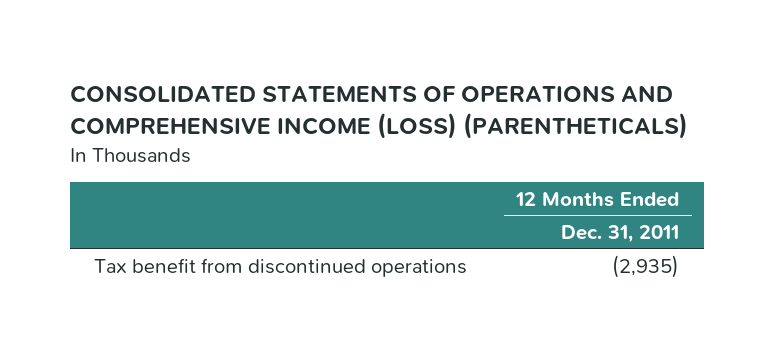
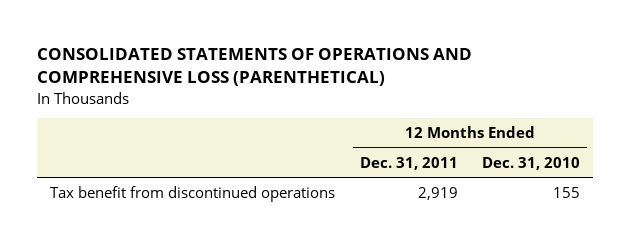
- CONSOLIDATED STATEMENTS OF OPERATIONS AND COMPREHENSIVE INCOME (LOSS) (PARENTHETICALS)
+ CONSOLIDATED STATEMENTS OF OPERATIONS AND COMPREHENSIVE LOSS (PARENTHETICAL)
- | 12 Months Ended Dec. 31, 2011
+ | 12 Months Ended Dec. 31, 2011 | 12 Months Ended Dec. 31, 2010
- Tax benefit from discontinued operations | (2,935)
+ Tax benefit from discontinued operations | 2,919 | 155

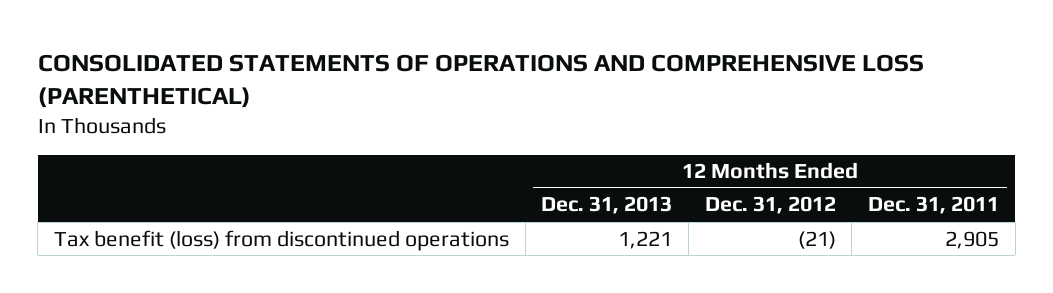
- | 12 Months Ended Dec. 31, 2011 | 12 Months Ended Dec. 31, 2010
+ | 12 Months Ended Dec. 31, 2013 | 12 Months Ended Dec. 31, 2012 | 12 Months Ended Dec. 31, 2011
- Tax benefit from discontinued operations | 2,919 | 155
+ Tax benefit (loss) from discontinued operations | 1,221 | (21) | 2,905

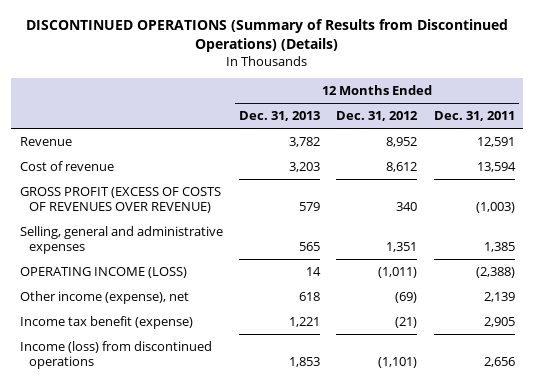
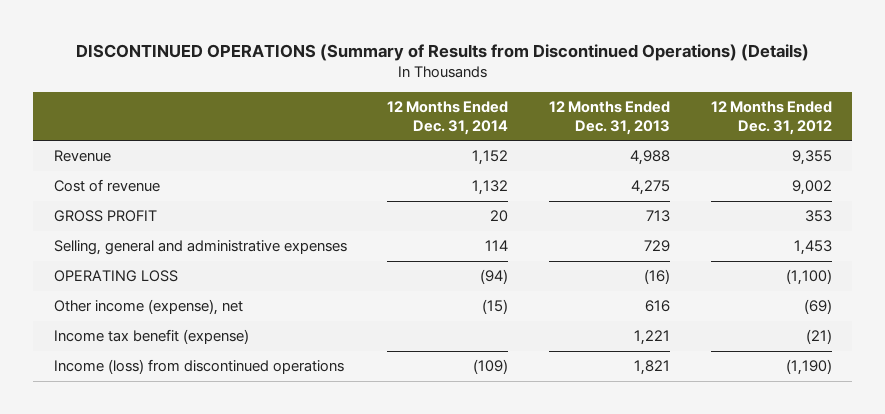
- | 12 Months Ended Dec. 31, 2013 | 12 Months Ended Dec. 31, 2012 | 12 Months Ended Dec. 31, 2011
+ | 12 Months Ended Dec. 31, 2014 | 12 Months Ended Dec. 31, 2013 | 12 Months Ended Dec. 31, 2012
- Revenue | 3,782 | 8,952 | 12,591
- Cost of revenue | 3,203 | 8,612 | 13,594
- GROSS PROFIT (EXCESS OF COSTS OF REVENUES OVER REVENUE) | 579 | 340 | (1,003)
- Selling, general and administrative expenses | 565 | 1,351 | 1,385
- OPERATING INCOME (LOSS) | 14 | (1,011) | (2,388)
- Other income (expense), net | 618 | (69) | 2,139
+ Revenue | 1,152 | 4,988 | 9,355
+ Cost of revenue | 1,132 | 4,275 | 9,002
+ GROSS PROFIT | 20 | 713 | 353
+ Selling, general and administrative expenses | 114 | 729 | 1,453
+ OPERATING LOSS | (94) | (16) | (1,100)
+ Other income (expense), net | (15) | 616 | (69)
- Income (loss) from discontinued operations | 1,853 | (1,101) | 2,656
+ Income (loss) from discontinued operations | (109) | 1,821 | (1,190)

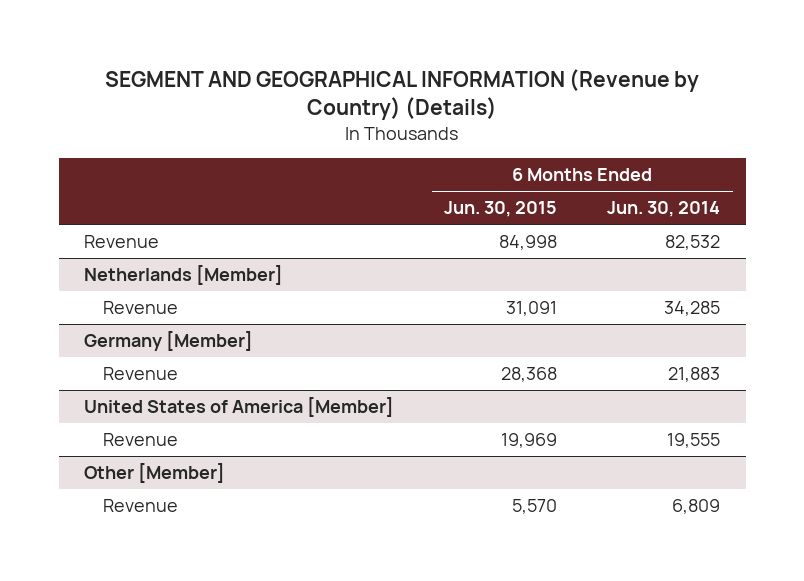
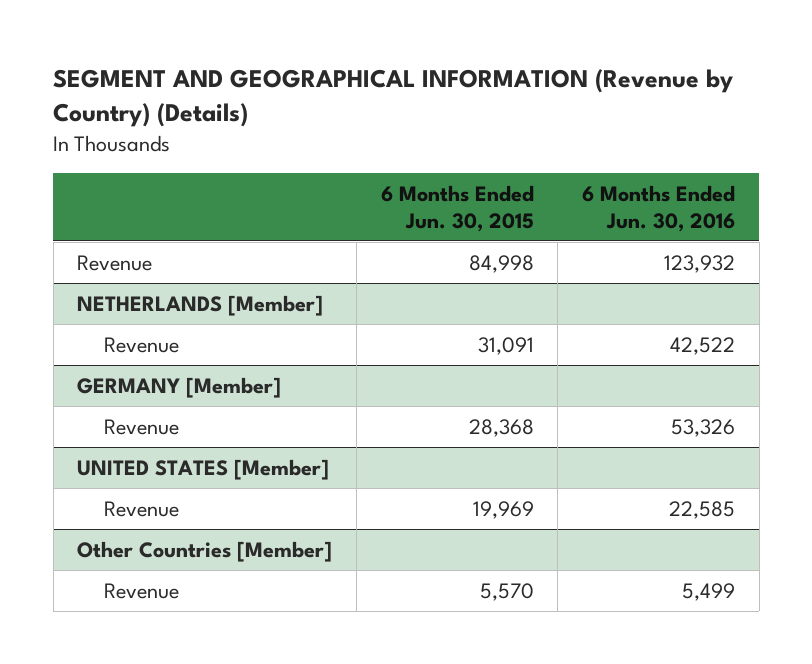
- | 6 Months Ended Jun. 30, 2015 | 6 Months Ended Jun. 30, 2014
+ | 6 Months Ended Jun. 30, 2015 | 6 Months Ended Jun. 30, 2016
- Netherlands [Member]
+ NETHERLANDS [Member]
- Germany [Member]
+ GERMANY [Member]
- United States of America [Member]
+ UNITED STATES [Member]
- Other [Member]
+ Other Countries [Member]

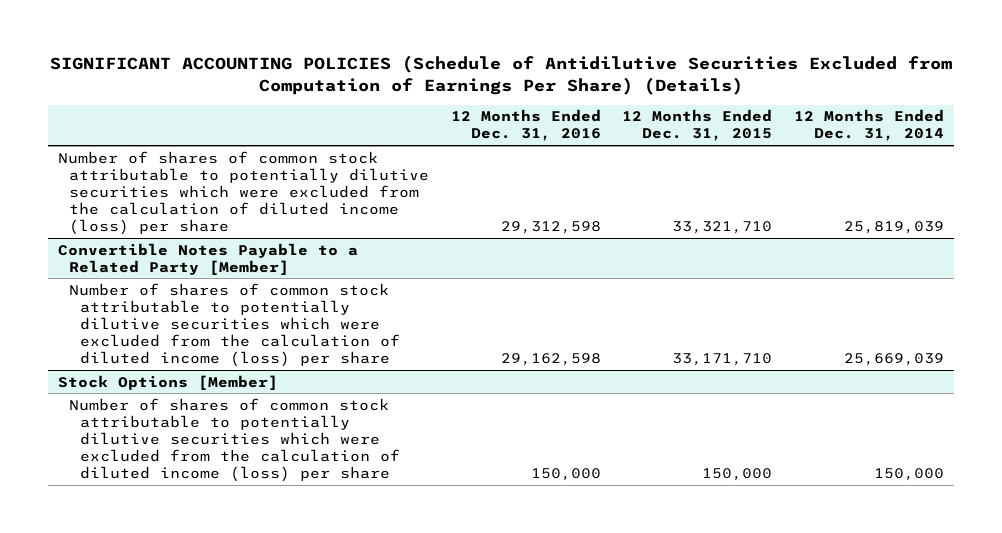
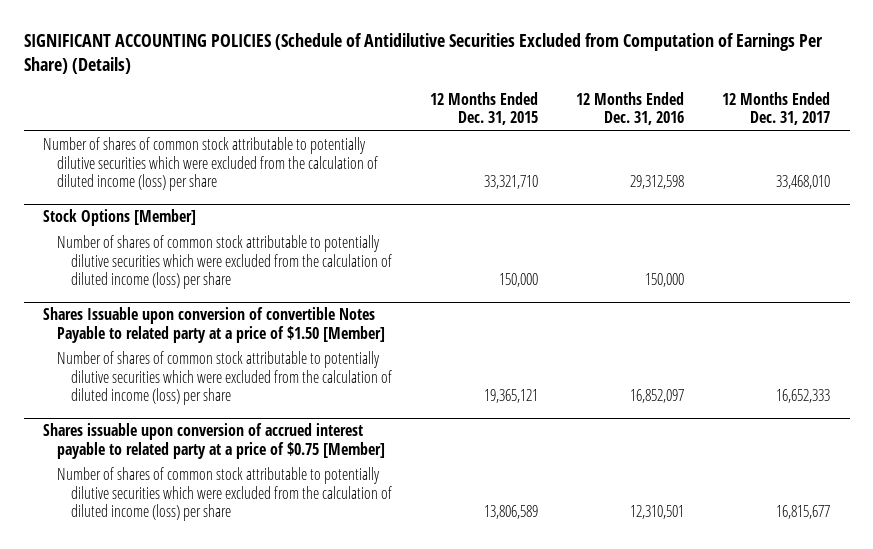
- | 12 Months Ended Dec. 31, 2016 | 12 Months Ended Dec. 31, 2015 | 12 Months Ended Dec. 31, 2014
+ | 12 Months Ended Dec. 31, 2015 | 12 Months Ended Dec. 31, 2016 | 12 Months Ended Dec. 31, 2017
- Convertible Notes Payable to a Related Party [Member]
- Number of shares of common stock attributable to potentially dilutive securities which were excluded from the calculation of diluted income (loss) per share | 29,162,598 | 33,171,710 | 25,669,039
+ Shares Issuable upon conversion of convertible Notes Payable to related party at a price of $1.50 [Member]
+ Number of shares of common stock attributable to potentially dilutive securities which were excluded from the calculation of diluted income (loss) per share | 19,365,121 | 16,852,097 | 16,652,333
+ Shares issuable upon conversion of accrued interest payable to related party at a price of $0.75 [Member]
+ Number of shares of common stock attributable to potentially dilutive securities which were excluded from the calculation of diluted income (loss) per share | 13,806,589 | 12,310,501 | 16,815,677

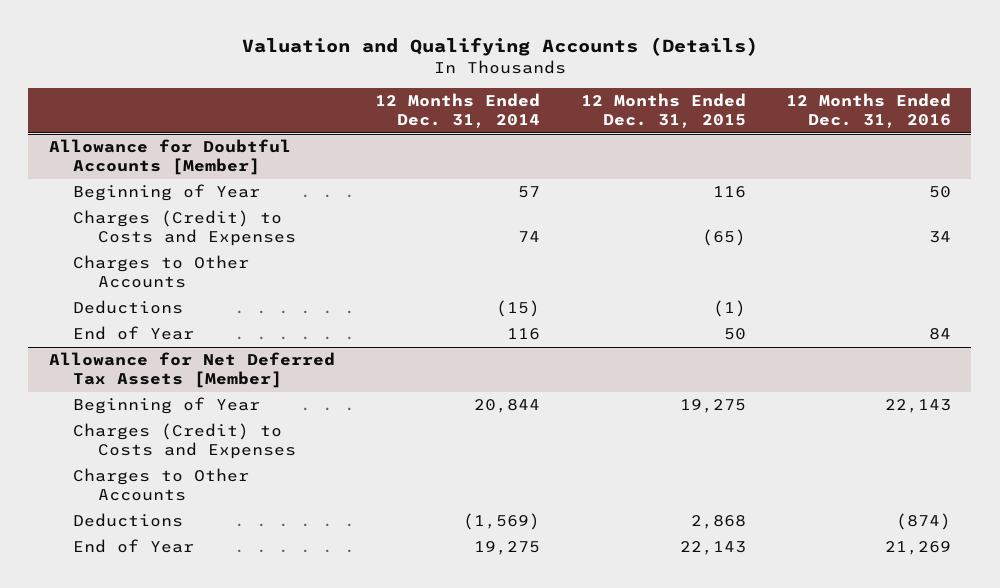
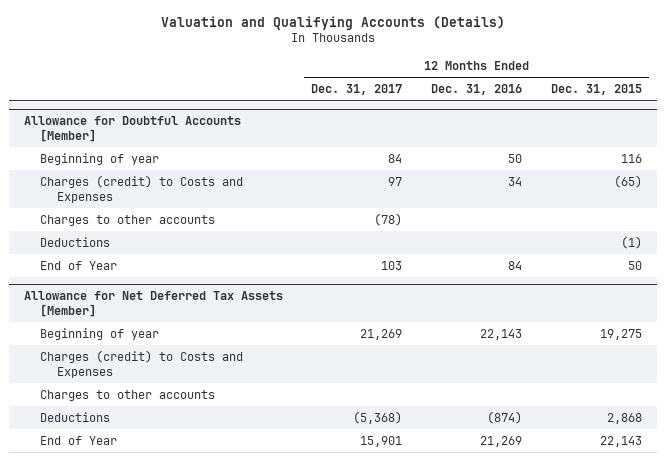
- | 12 Months Ended Dec. 31, 2014 | 12 Months Ended Dec. 31, 2015 | 12 Months Ended Dec. 31, 2016
+ | 12 Months Ended Dec. 31, 2017 | 12 Months Ended Dec. 31, 2016 | 12 Months Ended Dec. 31, 2015
@ Allowance for Doubtful Accounts [Member]
- Beginning of Year | 57 | 116 | 50
- Charges (Credit) to Costs and Expenses | 74 | (65) | 34
- Charges to Other Accounts
+ Beginning of year | 84 | 50 | 116
+ Charges (credit) to Costs and Expenses | 97 | 34 | (65)
+ Charges to other accounts | (78) | |
@ Allowance for Net Deferred Tax Assets [Member]
- Beginning of Year | 20,844 | 19,275 | 22,143
- Charges (Credit) to Costs and Expenses
- Charges to Other Accounts
+ Beginning of year | 21,269 | 22,143 | 19,275
+ Charges (credit) to Costs and Expenses
+ Charges to other accounts

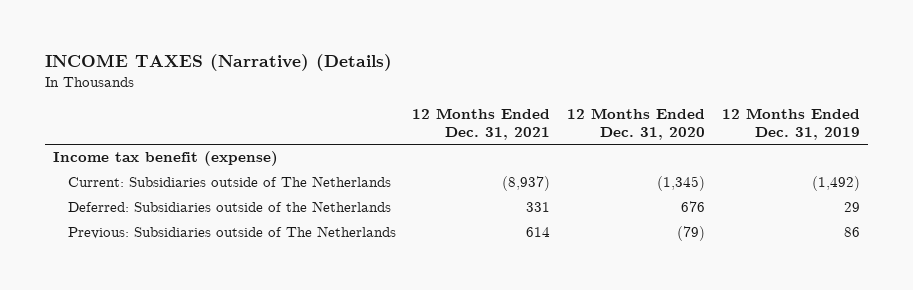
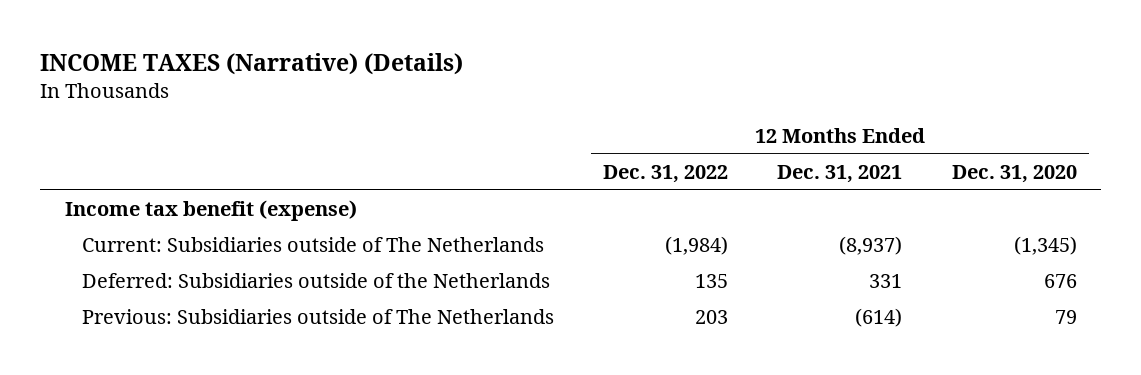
- | 12 Months Ended Dec. 31, 2021 | 12 Months Ended Dec. 31, 2020 | 12 Months Ended Dec. 31, 2019
+ | 12 Months Ended Dec. 31, 2022 | 12 Months Ended Dec. 31, 2021 | 12 Months Ended Dec. 31, 2020
- Previous: Subsidiaries outside of The Netherlands | 614 | (79) | 86
+ Previous: Subsidiaries outside of The Netherlands | 203 | (614) | 79

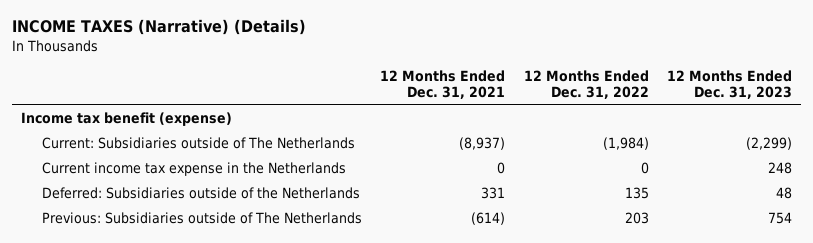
- | 12 Months Ended Dec. 31, 2022 | 12 Months Ended Dec. 31, 2021 | 12 Months Ended Dec. 31, 2020
+ | 12 Months Ended Dec. 31, 2021 | 12 Months Ended Dec. 31, 2022 | 12 Months Ended Dec. 31, 2023
+ Current income tax expense in the Netherlands | 0 | 0 | 248

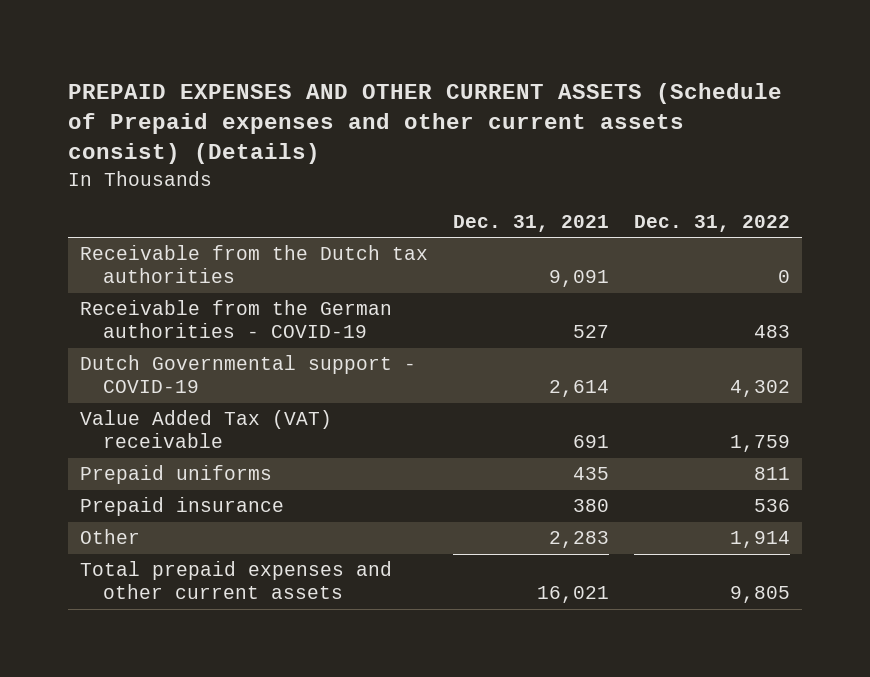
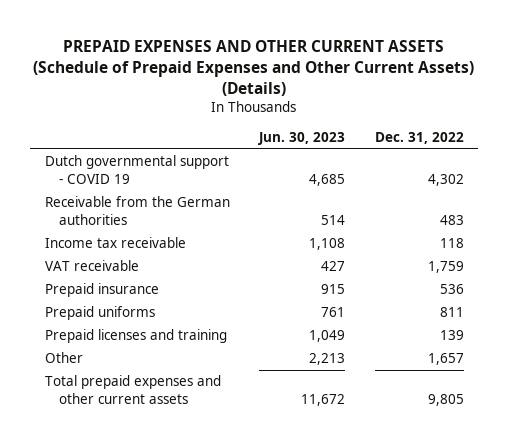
- PREPAID EXPENSES AND OTHER CURRENT ASSETS (Schedule of Prepaid expenses and other current assets consist) (Details)
+ PREPAID EXPENSES AND OTHER CURRENT ASSETS (Schedule of Prepaid Expenses and Other Current Assets) (Details)
- | Dec. 31, 2021 | Dec. 31, 2022
+ | Jun. 30, 2023 | Dec. 31, 2022
- Receivable from the Dutch tax authorities | 9,091 | 0
- Receivable from the German authorities - COVID-19 | 527 | 483
- Dutch Governmental support - COVID-19 | 2,614 | 4,302
- Value Added Tax (VAT) receivable | 691 | 1,759
+ Dutch governmental support - COVID 19 | 4,685 | 4,302
+ Receivable from the German authorities | 514 | 483
+ Income tax receivable | 1,108 | 118
+ VAT receivable | 427 | 1,759
- Other | 2,283 | 1,914
moved down: Prepaid uniforms | 761 | 811
+ Prepaid licenses and training | 1,049 | 139
+ Other | 2,213 | 1,657

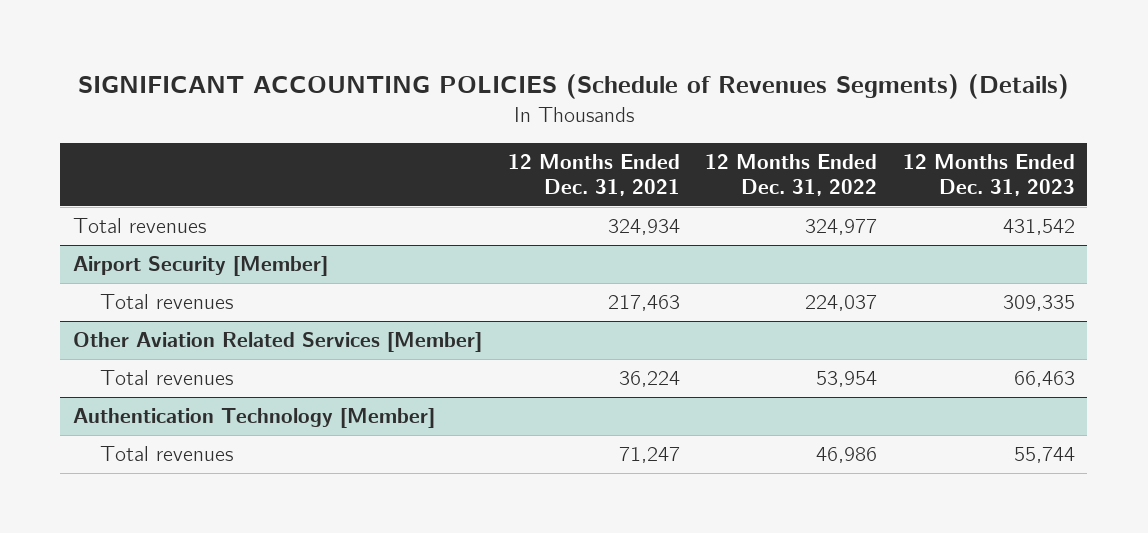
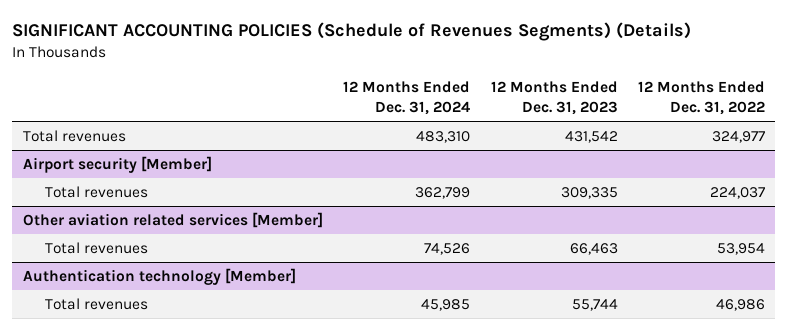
- | 12 Months Ended Dec. 31, 2021 | 12 Months Ended Dec. 31, 2022 | 12 Months Ended Dec. 31, 2023
+ | 12 Months Ended Dec. 31, 2024 | 12 Months Ended Dec. 31, 2023 | 12 Months Ended Dec. 31, 2022
- Airport Security [Member]
+ Airport security [Member]
- Other Aviation Related Services [Member]
+ Other aviation related services [Member]
- Authentication Technology [Member]
+ Authentication technology [Member]

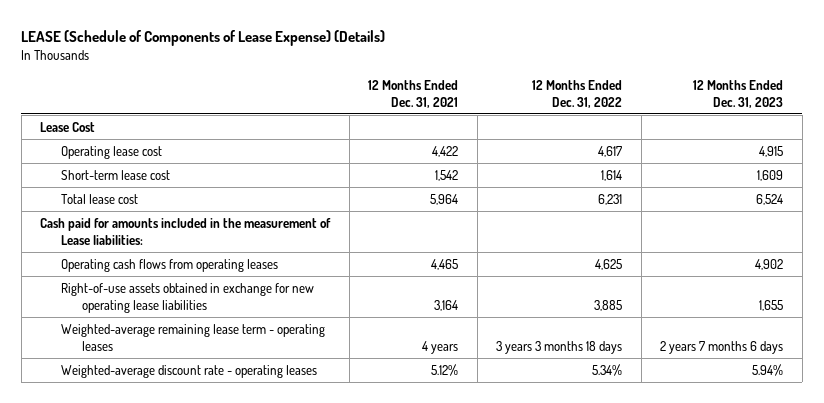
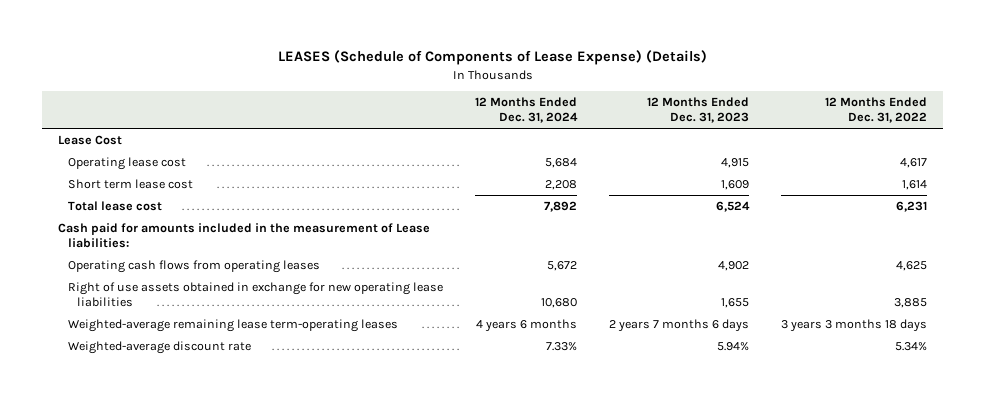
- LEASE (Schedule of Components of Lease Expense) (Details)
+ LEASES (Schedule of Components of Lease Expense) (Details)
- | 12 Months Ended Dec. 31, 2021 | 12 Months Ended Dec. 31, 2022 | 12 Months Ended Dec. 31, 2023
+ | 12 Months Ended Dec. 31, 2024 | 12 Months Ended Dec. 31, 2023 | 12 Months Ended Dec. 31, 2022
- Short-term lease cost | 1,542 | 1,614 | 1,609
+ Short term lease cost | 2,208 | 1,609 | 1,614
- Right-of-use assets obtained in exchange for new operating lease liabilities | 3,164 | 3,885 | 1,655
- Weighted-average remaining lease term - operating leases | 4 years | 3 years 3 months 18 days | 2 years 7 months 6 days
- Weighted-average discount rate - operating leases | 5.12% | 5.34% | 5.94%
+ Right of use assets obtained in exchange for new operating lease liabilities | 10,680 | 1,655 | 3,885
+ Weighted-average remaining lease term-operating leases | 4 years 6 months | 2 years 7 months 6 days | 3 years 3 months 18 days
+ Weighted-average discount rate | 7.33% | 5.94% | 5.34%

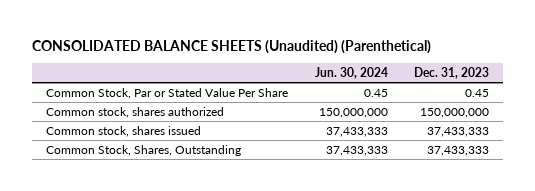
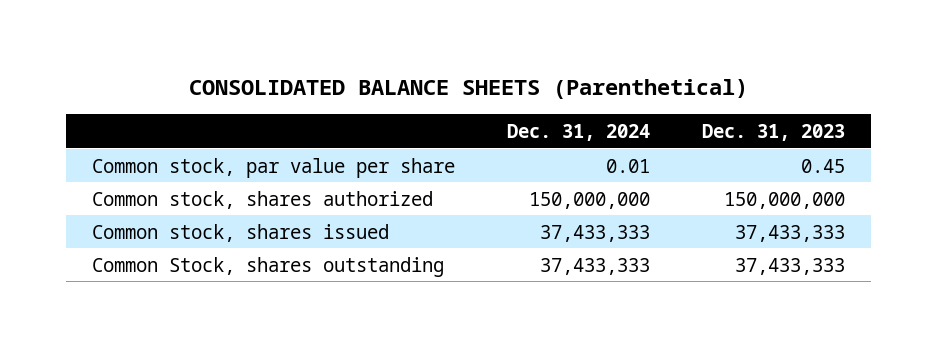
- CONSOLIDATED BALANCE SHEETS (Unaudited) (Parenthetical)
+ CONSOLIDATED BALANCE SHEETS (Parenthetical)
- | Jun. 30, 2024 | Dec. 31, 2023
+ | Dec. 31, 2024 | Dec. 31, 2023
- Common Stock, Par or Stated Value Per Share | 0.45 | 0.45
+ Common stock, par value per share | 0.01 | 0.45
- Common Stock, Shares, Outstanding | 37,433,333 | 37,433,333
+ Common Stock, shares outstanding | 37,433,333 | 37,433,333

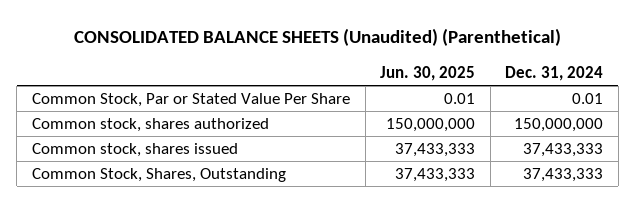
- CONSOLIDATED BALANCE SHEETS (Parenthetical)
+ CONSOLIDATED BALANCE SHEETS (Unaudited) (Parenthetical)
- | Dec. 31, 2024 | Dec. 31, 2023
+ | Jun. 30, 2025 | Dec. 31, 2024
- Common stock, par value per share | 0.01 | 0.45
+ Common Stock, Par or Stated Value Per Share | 0.01 | 0.01
- Common Stock, shares outstanding | 37,433,333 | 37,433,333
+ Common Stock, Shares, Outstanding | 37,433,333 | 37,433,333

